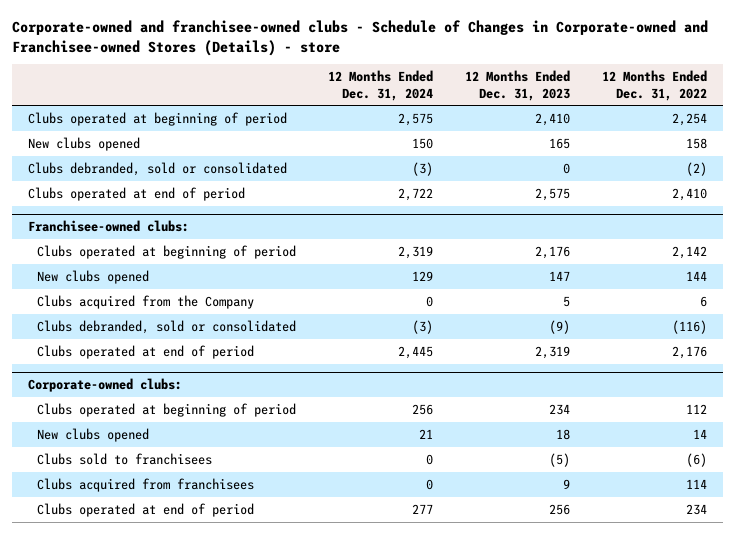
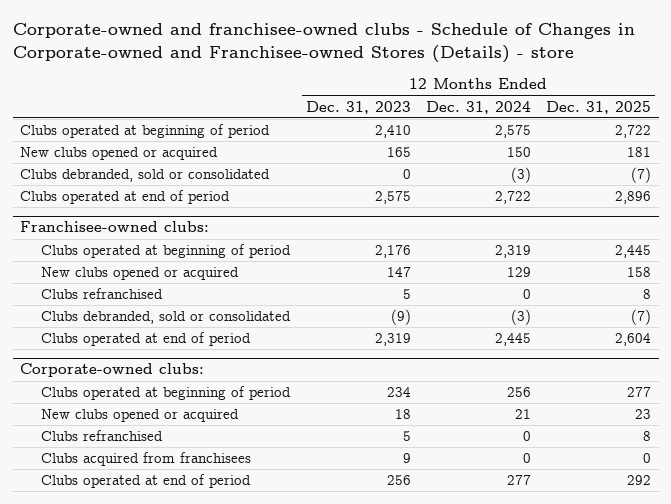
- | 12 Months Ended Dec. 31, 2024 | 12 Months Ended Dec. 31, 2023 | 12 Months Ended Dec. 31, 2022
+ | 12 Months Ended Dec. 31, 2023 | 12 Months Ended Dec. 31, 2024 | 12 Months Ended Dec. 31, 2025
- New clubs opened | 150 | 165 | 158
+ New clubs opened or acquired | 165 | 150 | 181
@ Franchisee-owned clubs:
- New clubs opened | 129 | 147 | 144
- Clubs acquired from the Company | 0 | 5 | 6
+ New clubs opened or acquired | 147 | 129 | 158
+ Clubs refranchised | 5 | 0 | 8
@ Corporate-owned clubs:
- New clubs opened | 21 | 18 | 14
- Clubs sold to franchisees | 0 | (5) | (6)
+ New clubs opened or acquired | 18 | 21 | 23
+ Clubs refranchised | 5 | 0 | 8

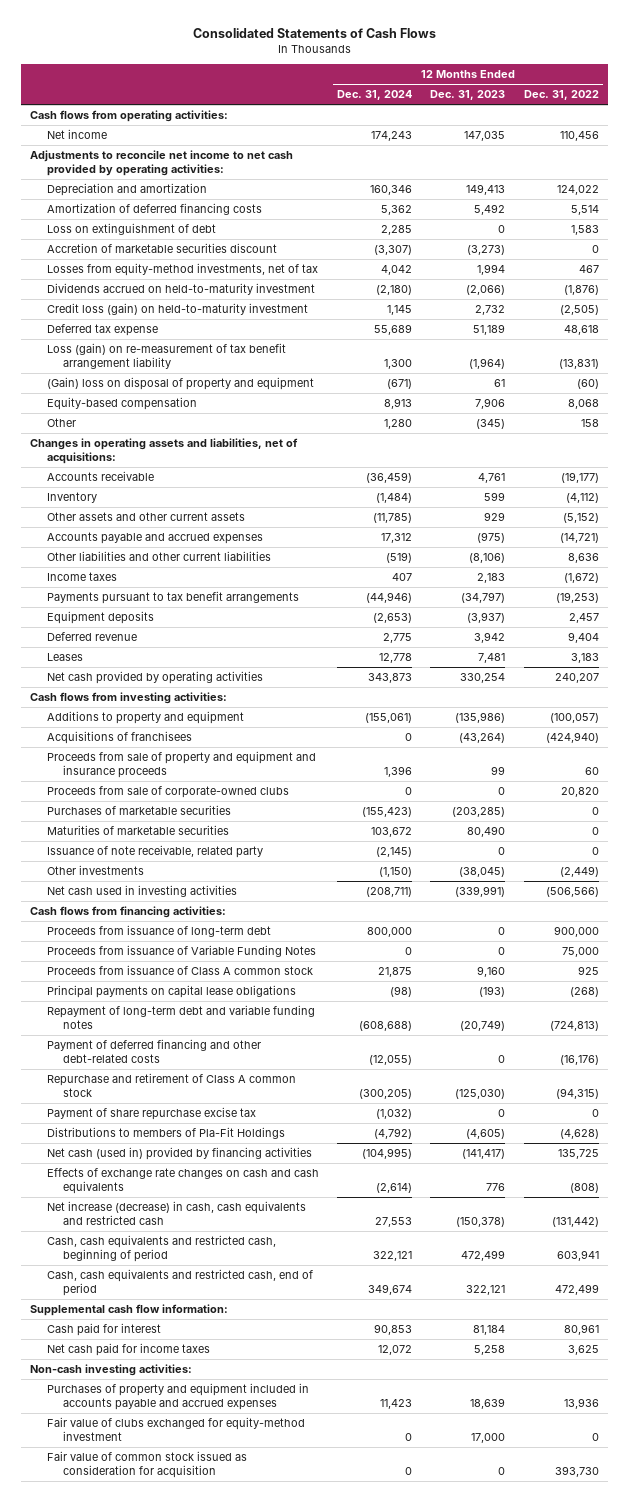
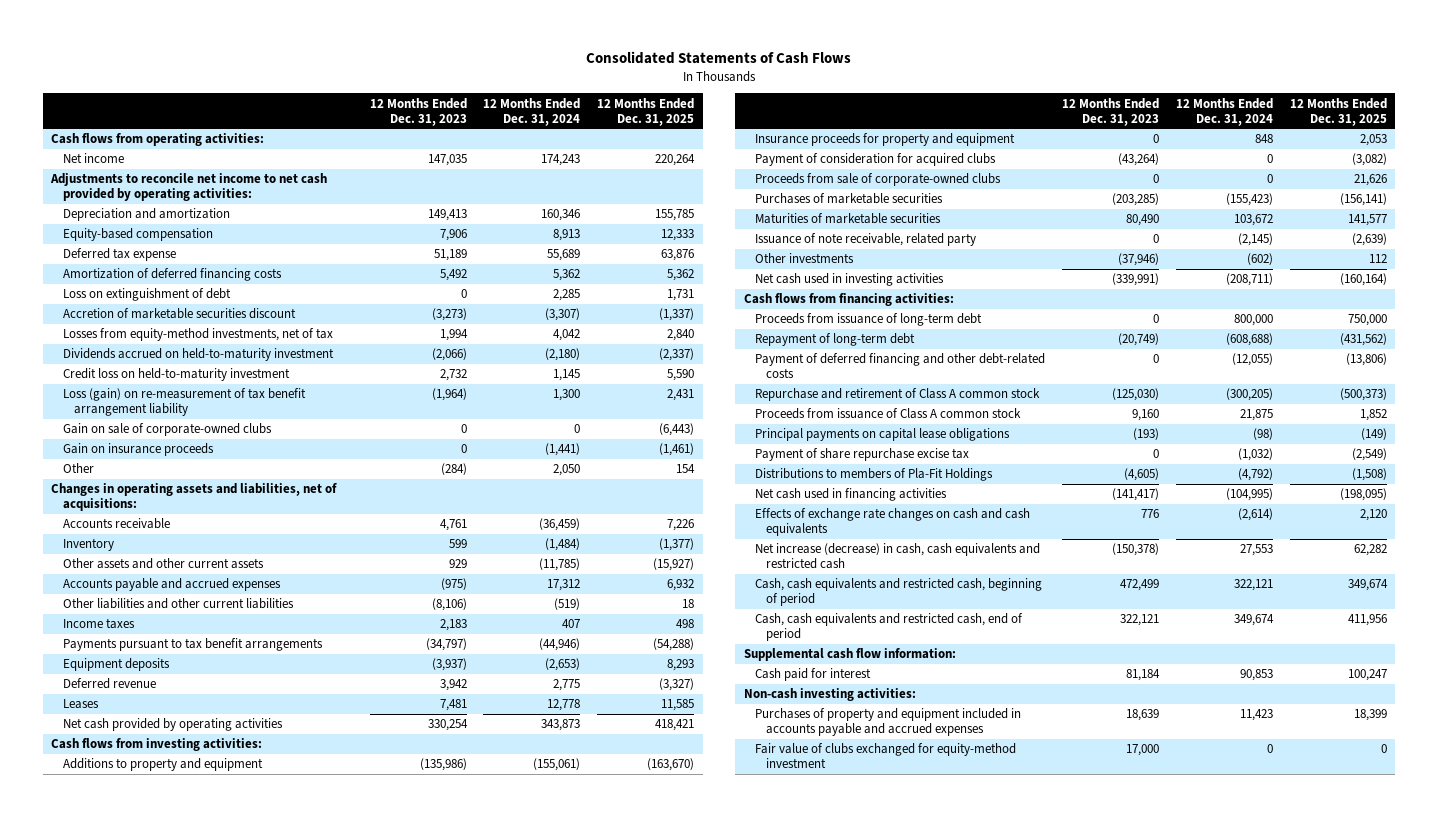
- | 12 Months Ended Dec. 31, 2024 | 12 Months Ended Dec. 31, 2023 | 12 Months Ended Dec. 31, 2022
+ | 12 Months Ended Dec. 31, 2023 | 12 Months Ended Dec. 31, 2024 | 12 Months Ended Dec. 31, 2025
moved up: Equity-based compensation | 7,906 | 8,913 | 12,333
moved up: Deferred tax expense | 51,189 | 55,689 | 63,876
- Credit loss (gain) on held-to-maturity investment | 1,145 | 2,732 | (2,505)
+ Credit loss on held-to-maturity investment | 2,732 | 1,145 | 5,590
- (Gain) loss on disposal of property and equipment | (671) | 61 | (60)
- Other | 1,280 | (345) | 158
+ Gain on sale of corporate-owned clubs | 0 | 0 | (6,443)
+ Gain on insurance proceeds | 0 | (1,441) | (1,461)
+ Other | (284) | 2,050 | 154
- Acquisitions of franchisees | 0 | (43,264) | (424,940)
- Proceeds from sale of property and equipment and insurance proceeds | 1,396 | 99 | 60
+ Insurance proceeds for property and equipment | 0 | 848 | 2,053
+ Payment of consideration for acquired clubs | (43,264) | 0 | (3,082)
- Other investments | (1,150) | (38,045) | (2,449)
+ Other investments | (37,946) | (602) | 112
- Proceeds from issuance of Variable Funding Notes | 0 | 0 | 75,000
- Repayment of long-term debt and variable funding notes | (608,688) | (20,749) | (724,813)
+ Repayment of long-term debt | (20,749) | (608,688) | (431,562)
moved down: Proceeds from issuance of Class A common stock | 9,160 | 21,875 | 1,852
moved down: Principal payments on capital lease obligations | (193) | (98) | (149)
- Net cash (used in) provided by financing activities | (104,995) | (141,417) | 135,725
+ Net cash used in financing activities | (141,417) | (104,995) | (198,095)
- Net cash paid for income taxes | 12,072 | 5,258 | 3,625
- Fair value of common stock issued as consideration for acquisition | 0 | 0 | 393,730

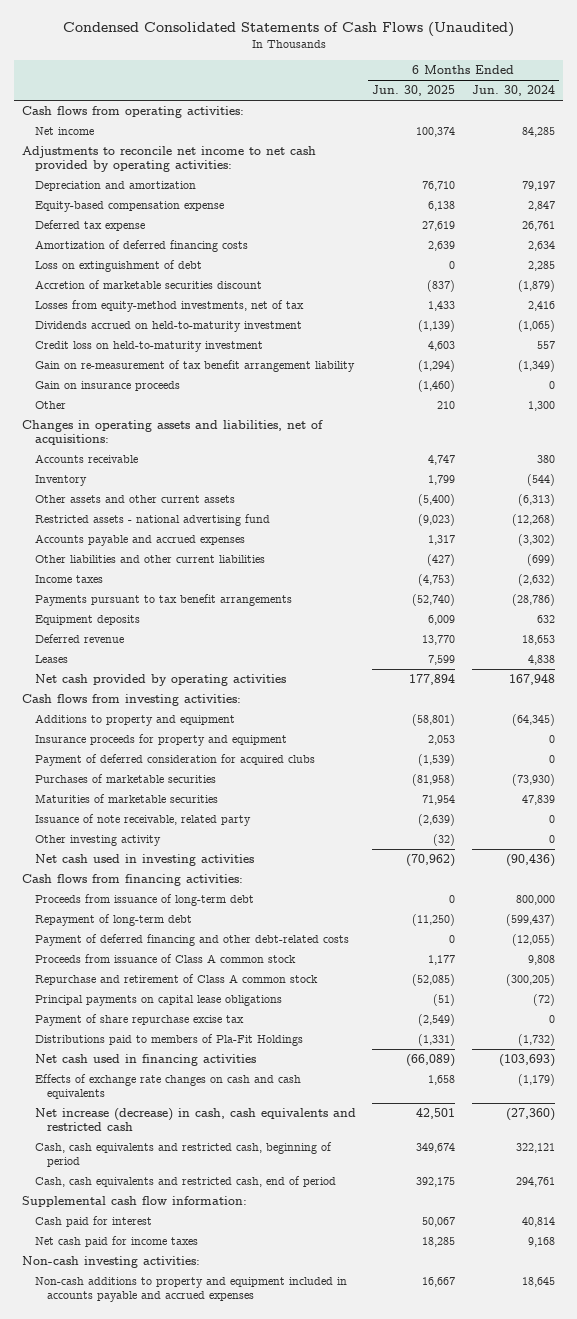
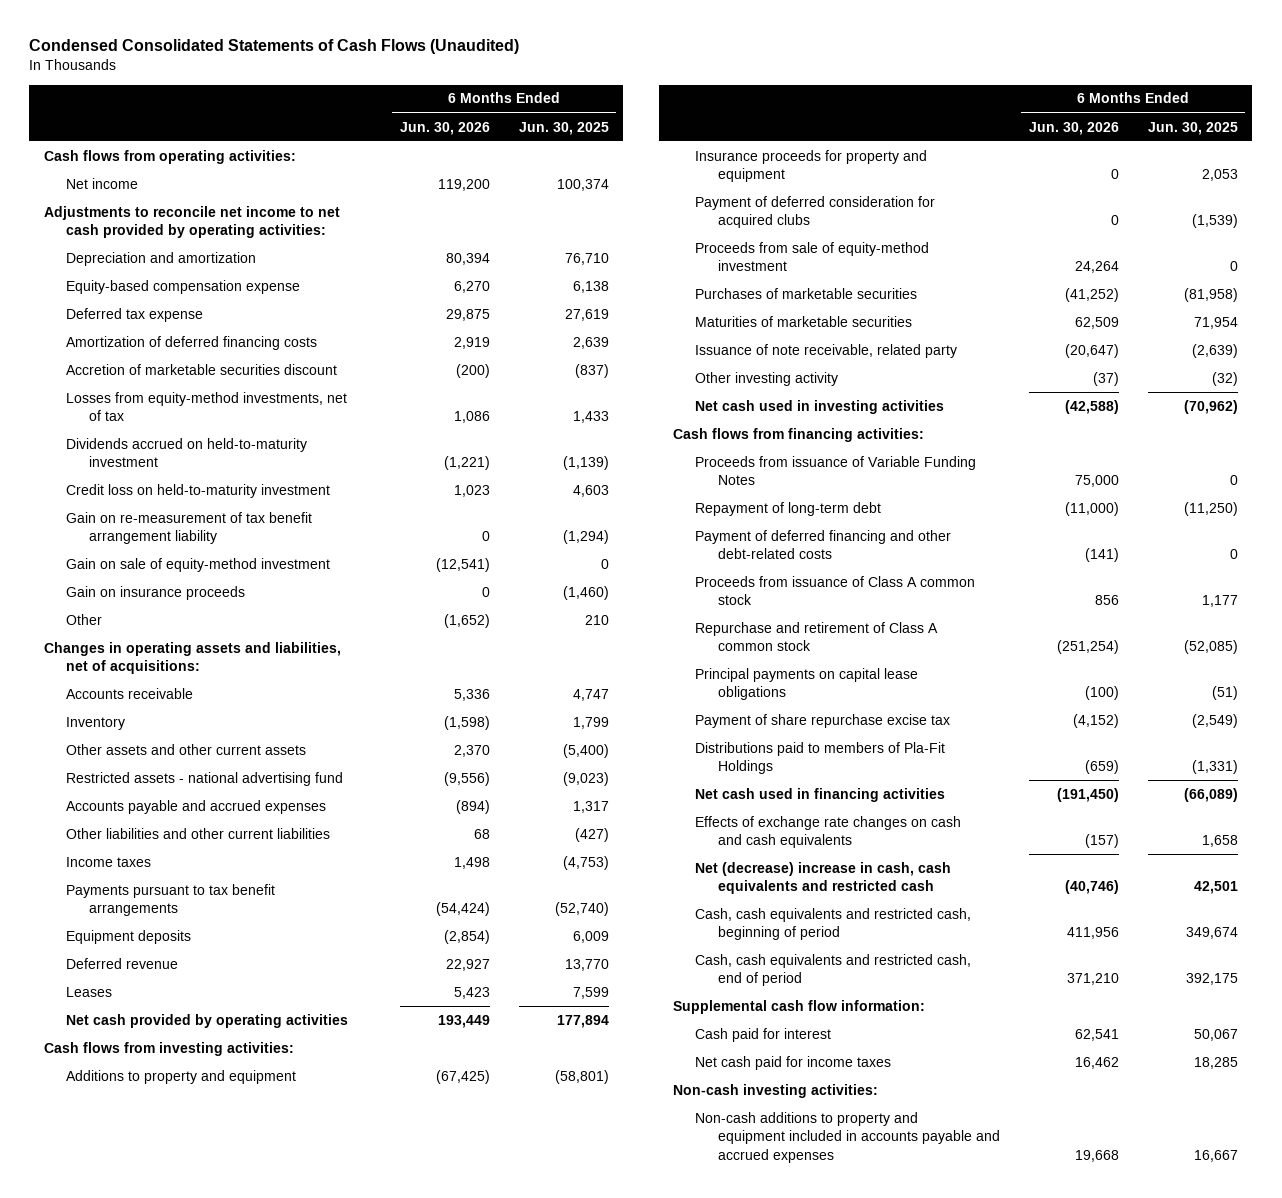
- | 6 Months Ended Jun. 30, 2025 | 6 Months Ended Jun. 30, 2024
+ | 6 Months Ended Jun. 30, 2026 | 6 Months Ended Jun. 30, 2025
- Loss on extinguishment of debt | 0 | 2,285
+ Gain on sale of equity-method investment | (12,541) | 0
+ Proceeds from sale of equity-method investment | 24,264 | 0
- Proceeds from issuance of long-term debt | 0 | 800,000
+ Proceeds from issuance of Variable Funding Notes | 75,000 | 0
- Net increase (decrease) in cash, cash equivalents and restricted cash | 42,501 | (27,360)
+ Net (decrease) increase in cash, cash equivalents and restricted cash | (40,746) | 42,501

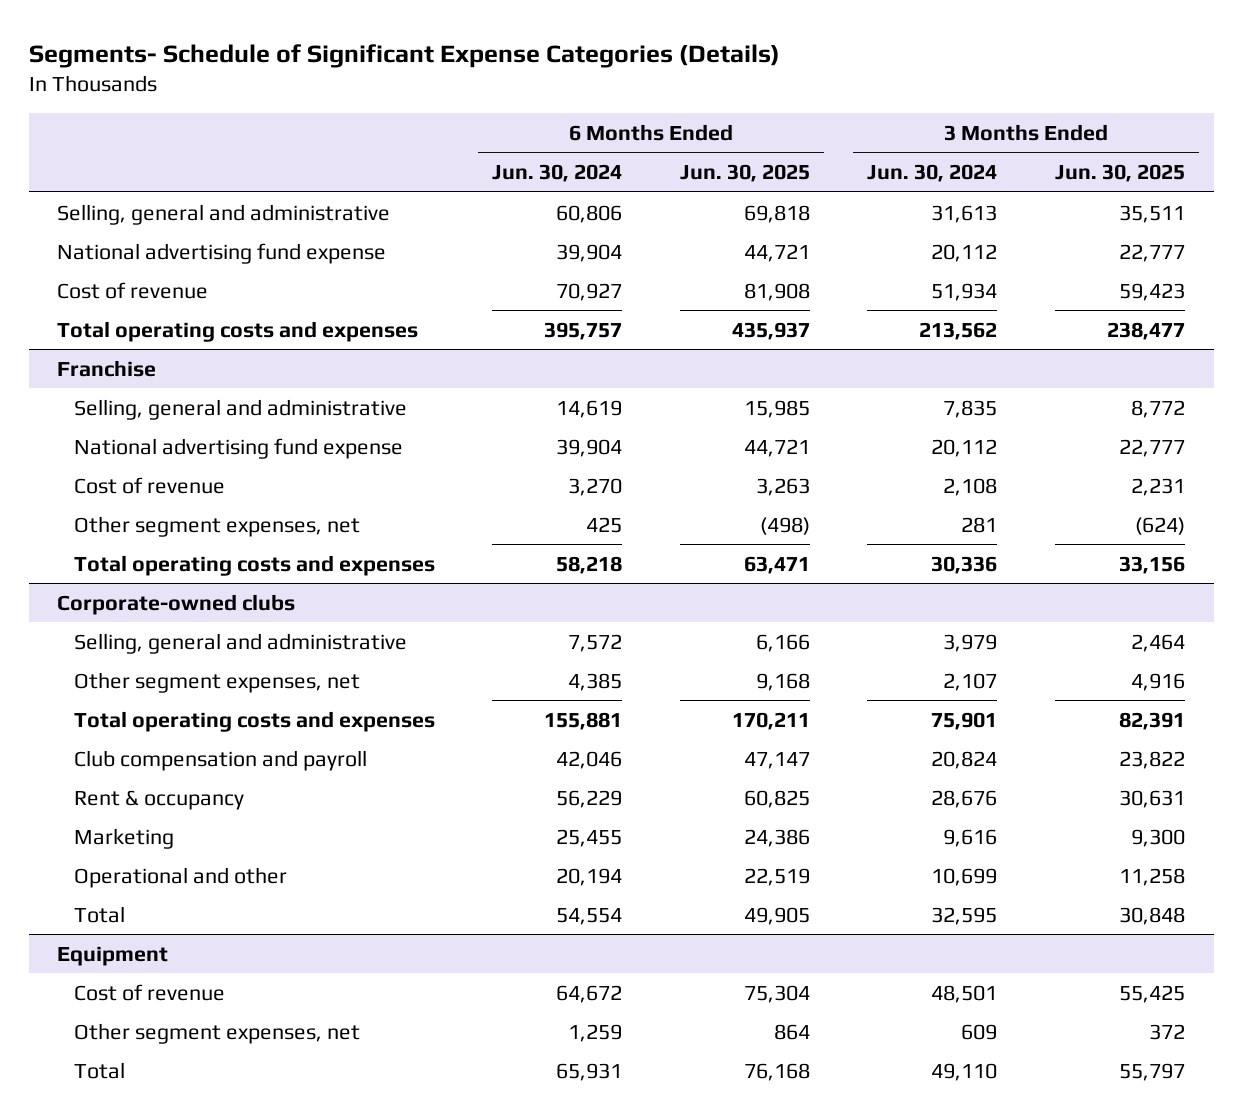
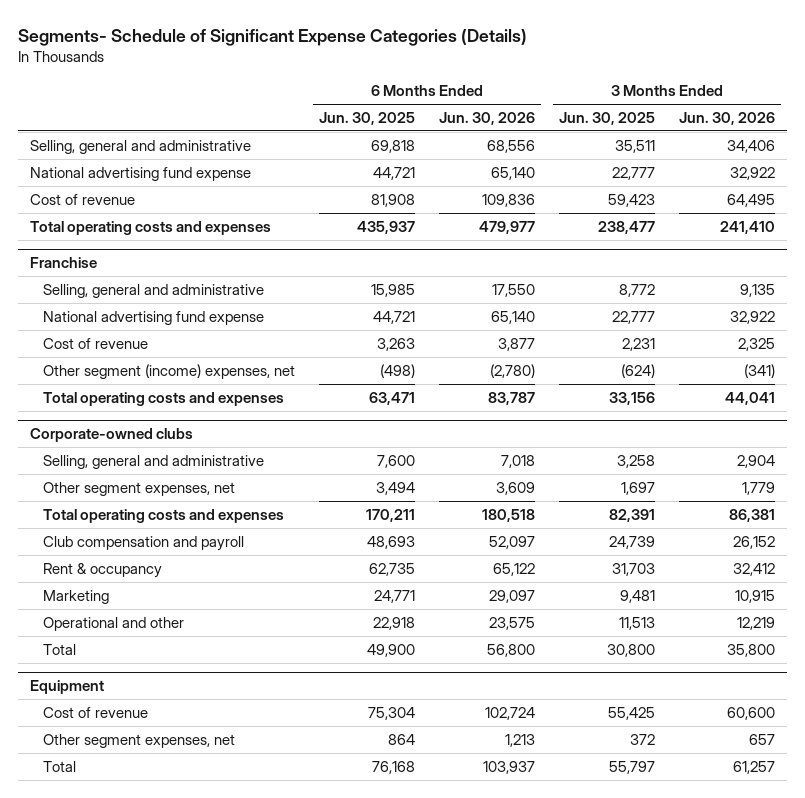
- | 6 Months Ended Jun. 30, 2024 | 6 Months Ended Jun. 30, 2025 | 3 Months Ended Jun. 30, 2024 | 3 Months Ended Jun. 30, 2025
+ | 6 Months Ended Jun. 30, 2025 | 6 Months Ended Jun. 30, 2026 | 3 Months Ended Jun. 30, 2025 | 3 Months Ended Jun. 30, 2026
@ Franchise
- Other segment expenses, net | 425 | (498) | 281 | (624)
+ Other segment (income) expenses, net | (498) | (2,780) | (624) | (341)
@ Corporate-owned clubs
- Selling, general and administrative | 7,572 | 6,166 | 3,979 | 2,464
- Other segment expenses, net | 4,385 | 9,168 | 2,107 | 4,916
+ Selling, general and administrative | 7,600 | 7,018 | 3,258 | 2,904
+ Other segment expenses, net | 3,494 | 3,609 | 1,697 | 1,779
- Club compensation and payroll | 42,046 | 47,147 | 20,824 | 23,822
- Rent & occupancy | 56,229 | 60,825 | 28,676 | 30,631
- Marketing | 25,455 | 24,386 | 9,616 | 9,300
- Operational and other | 20,194 | 22,519 | 10,699 | 11,258
- Total | 54,554 | 49,905 | 32,595 | 30,848
+ Club compensation and payroll | 48,693 | 52,097 | 24,739 | 26,152
+ Rent & occupancy | 62,735 | 65,122 | 31,703 | 32,412
+ Marketing | 24,771 | 29,097 | 9,481 | 10,915
+ Operational and other | 22,918 | 23,575 | 11,513 | 12,219
+ Total | 49,900 | 56,800 | 30,800 | 35,800

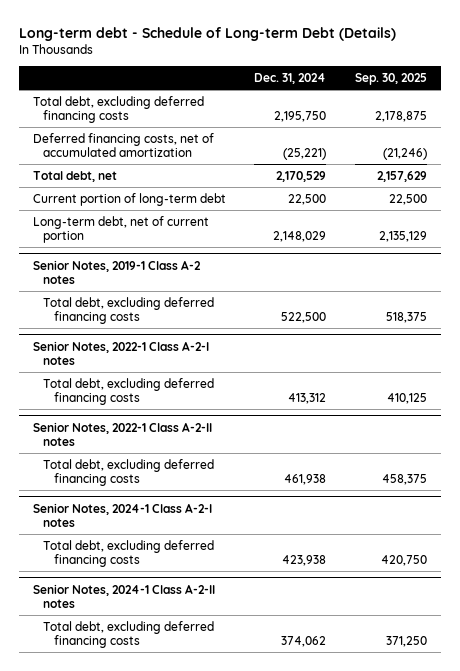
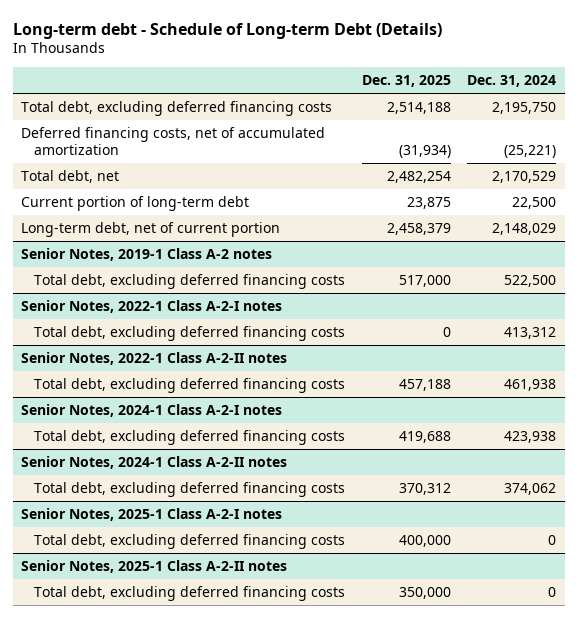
- | Dec. 31, 2024 | Sep. 30, 2025
+ | Dec. 31, 2025 | Dec. 31, 2024
+ Senior Notes, 2025-1 Class A-2-I notes
+ Total debt, excluding deferred financing costs | 400,000 | 0
+ Senior Notes, 2025-1 Class A-2-II notes
+ Total debt, excluding deferred financing costs | 350,000 | 0

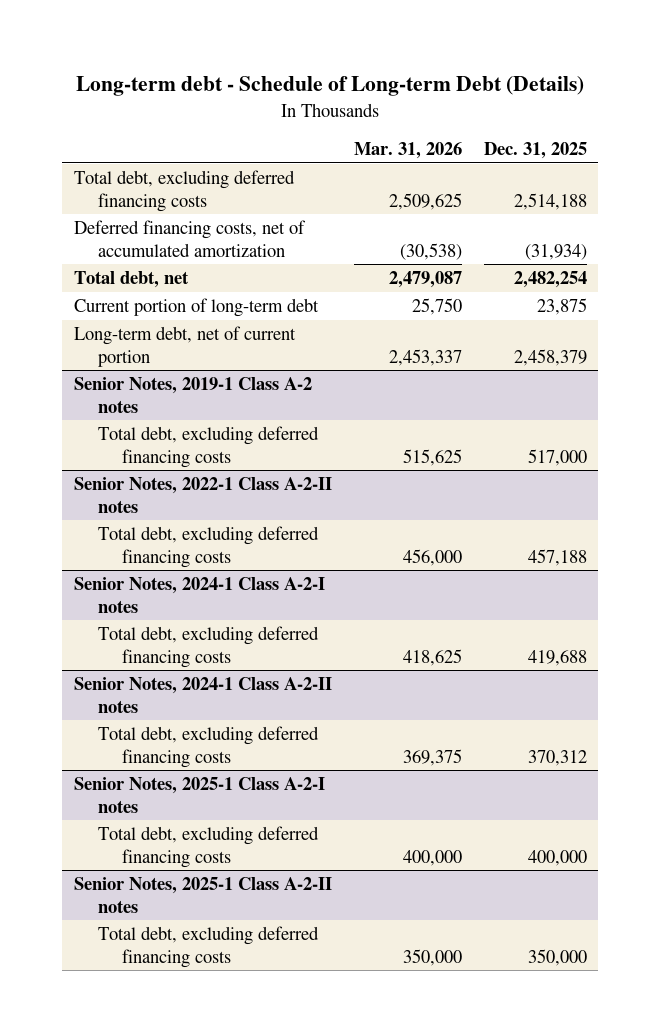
- | Dec. 31, 2025 | Dec. 31, 2024
+ | Mar. 31, 2026 | Dec. 31, 2025
- Senior Notes, 2022-1 Class A-2-I notes
- Total debt, excluding deferred financing costs | 0 | 413,312

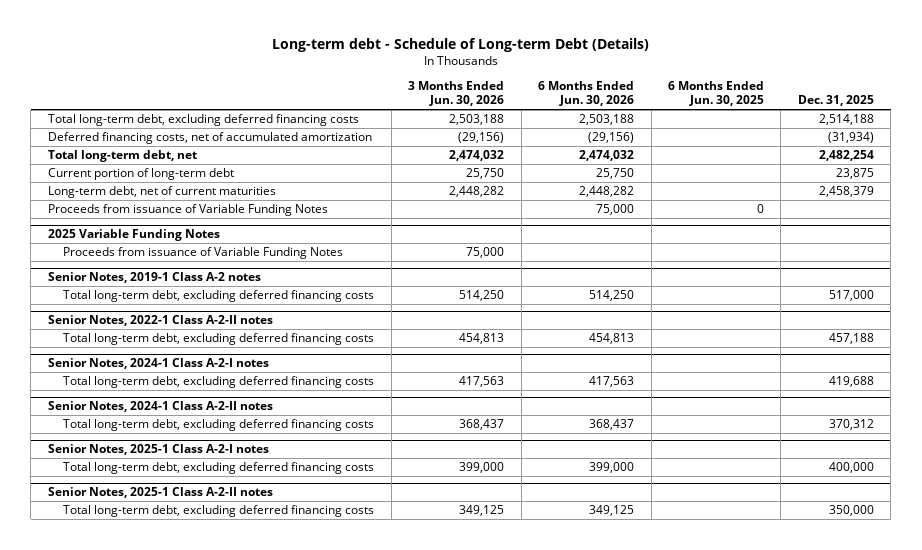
- | Mar. 31, 2026 | Dec. 31, 2025
+ | 3 Months Ended Jun. 30, 2026 | 6 Months Ended Jun. 30, 2026 | 6 Months Ended Jun. 30, 2025 | Dec. 31, 2025
- Total debt, excluding deferred financing costs | 2,509,625 | 2,514,188
+ Total long-term debt, excluding deferred financing costs | 2,503,188 | 2,503,188 | | 2,514,188
- Total debt, net | 2,479,087 | 2,482,254
+ Total long-term debt, net | 2,474,032 | 2,474,032 | | 2,482,254
- Long-term debt, net of current portion | 2,453,337 | 2,458,379
+ Long-term debt, net of current maturities | 2,448,282 | 2,448,282 | | 2,458,379
+ Proceeds from issuance of Variable Funding Notes | | 75,000 | 0 |
+ 2025 Variable Funding Notes
+ Proceeds from issuance of Variable Funding Notes | 75,000 | | |
@ Senior Notes, 2019-1 Class A-2 notes
- Total debt, excluding deferred financing costs | 515,625 | 517,000
+ Total long-term debt, excluding deferred financing costs | 514,250 | 514,250 | | 517,000
@ Senior Notes, 2022-1 Class A-2-II notes
- Total debt, excluding deferred financing costs | 456,000 | 457,188
+ Total long-term debt, excluding deferred financing costs | 454,813 | 454,813 | | 457,188
@ Senior Notes, 2024-1 Class A-2-I notes
- Total debt, excluding deferred financing costs | 418,625 | 419,688
+ Total long-term debt, excluding deferred financing costs | 417,563 | 417,563 | | 419,688
@ Senior Notes, 2024-1 Class A-2-II notes
- Total debt, excluding deferred financing costs | 369,375 | 370,312
+ Total long-term debt, excluding deferred financing costs | 368,437 | 368,437 | | 370,312
@ Senior Notes, 2025-1 Class A-2-I notes
- Total debt, excluding deferred financing costs | 400,000 | 400,000
+ Total long-term debt, excluding deferred financing costs | 399,000 | 399,000 | | 400,000
@ Senior Notes, 2025-1 Class A-2-II notes
- Total debt, excluding deferred financing costs | 350,000 | 350,000
+ Total long-term debt, excluding deferred financing costs | 349,125 | 349,125 | | 350,000

